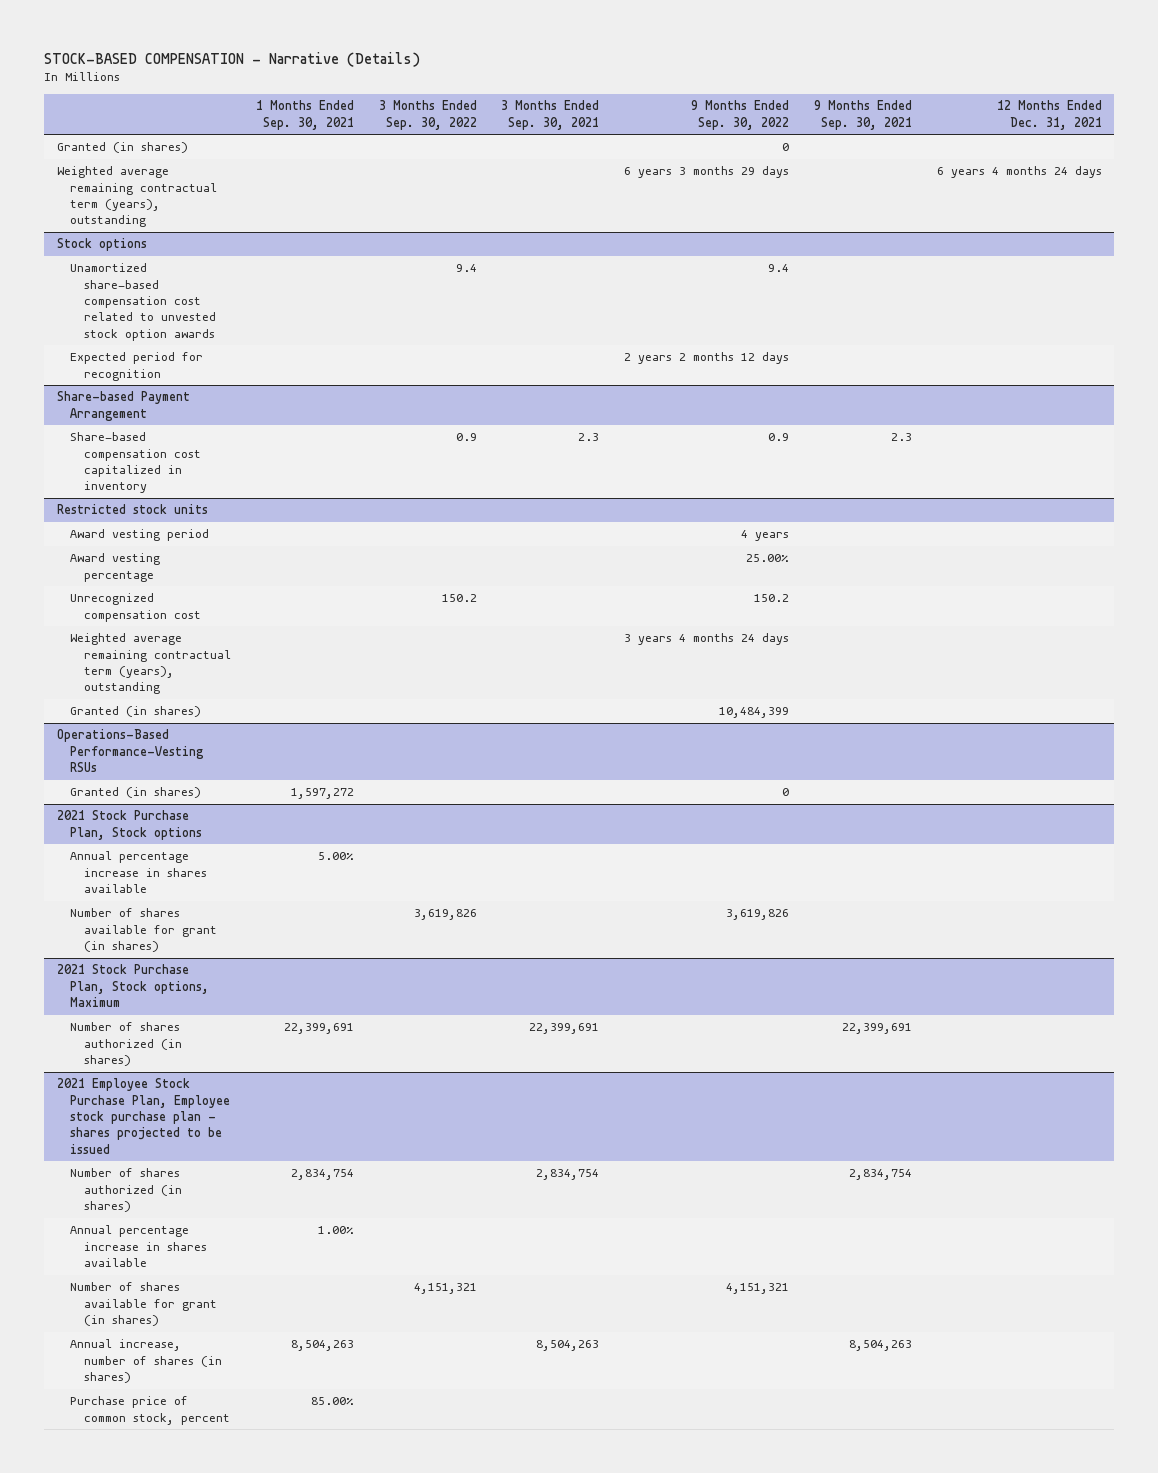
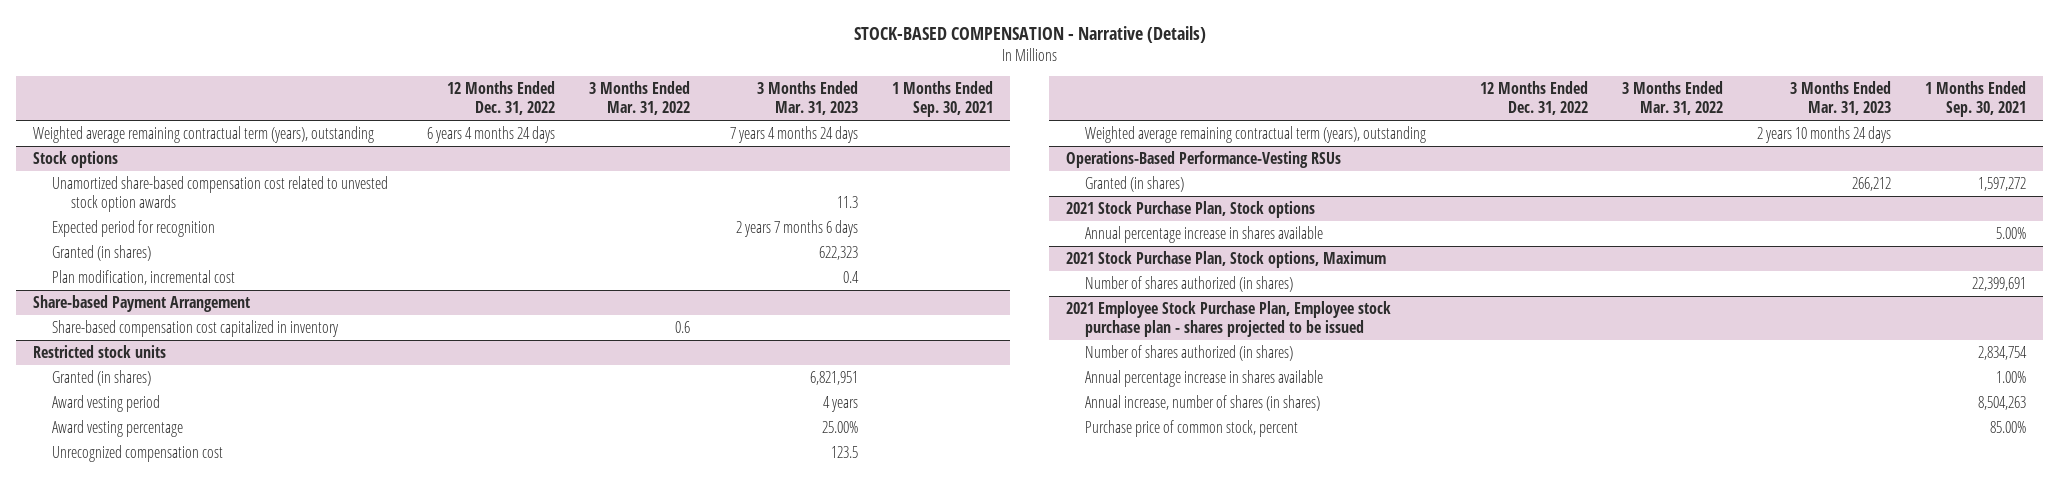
- | 1 Months Ended Sep. 30, 2021 | 3 Months Ended Sep. 30, 2022 | 3 Months Ended Sep. 30, 2021 | 9 Months Ended Sep. 30, 2022 | 9 Months Ended Sep. 30, 2021 | 12 Months Ended Dec. 31, 2021
+ | 12 Months Ended Dec. 31, 2022 | 3 Months Ended Mar. 31, 2022 | 3 Months Ended Mar. 31, 2023 | 1 Months Ended Sep. 30, 2021
- Granted (in shares) | | | | 0 | |
@ Stock options
+ Granted (in shares) | | | 622,323 |
+ Plan modification, incremental cost | | | 0.4 |
@ Restricted stock units
moved up: Granted (in shares) | | | 6,821,951 |
@ 2021 Stock Purchase Plan, Stock options
- Number of shares available for grant (in shares) | | 3,619,826 | | 3,619,826 | |
@ 2021 Employee Stock Purchase Plan, Employee stock purchase plan - shares projected to be issued
- Number of shares available for grant (in shares) | | 4,151,321 | | 4,151,321 | |

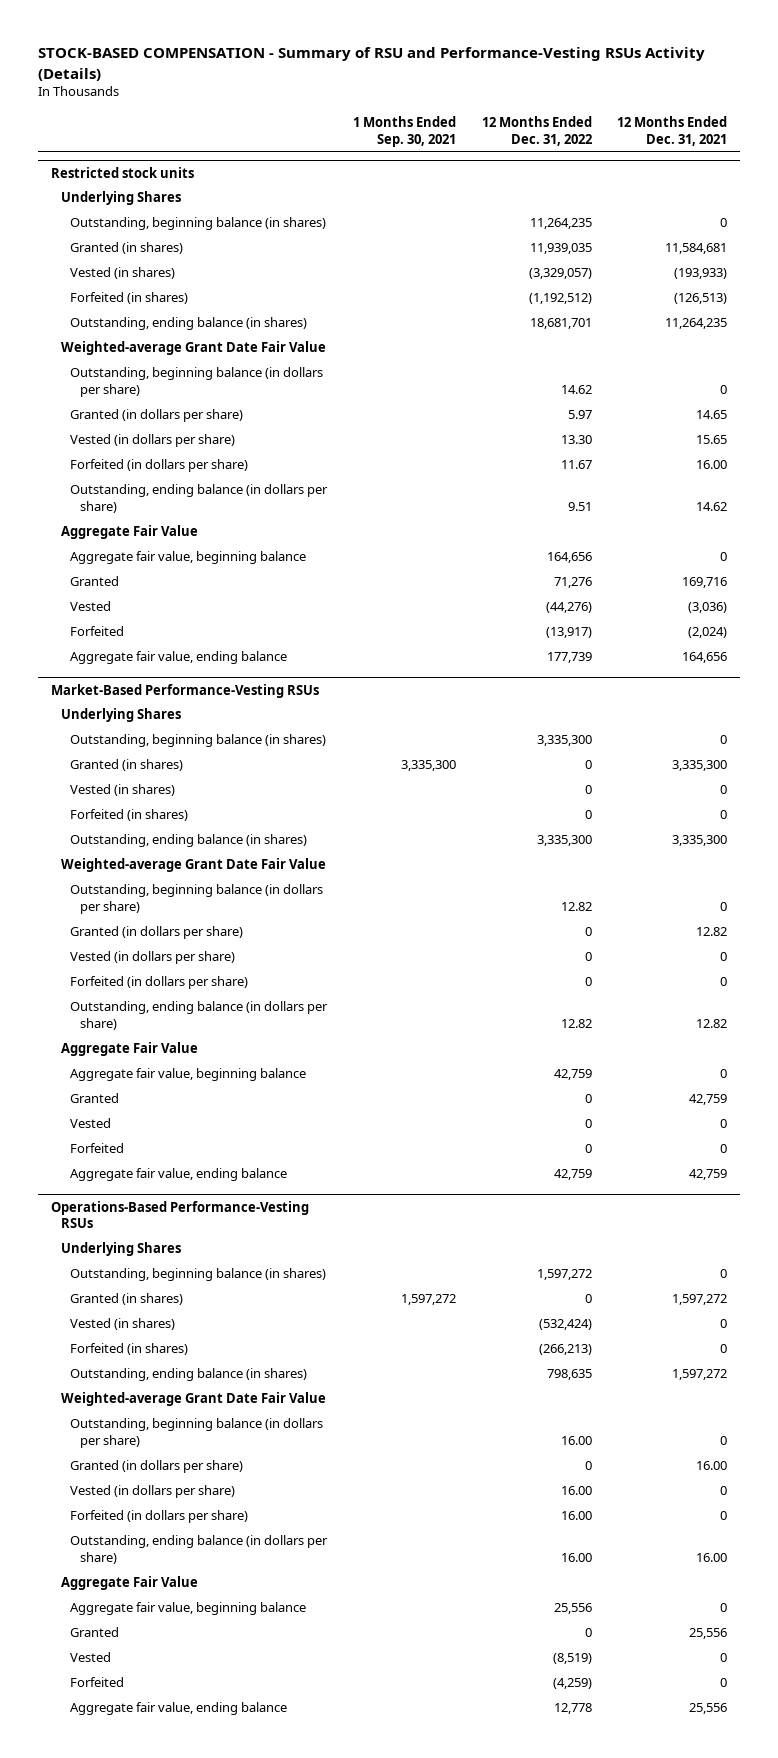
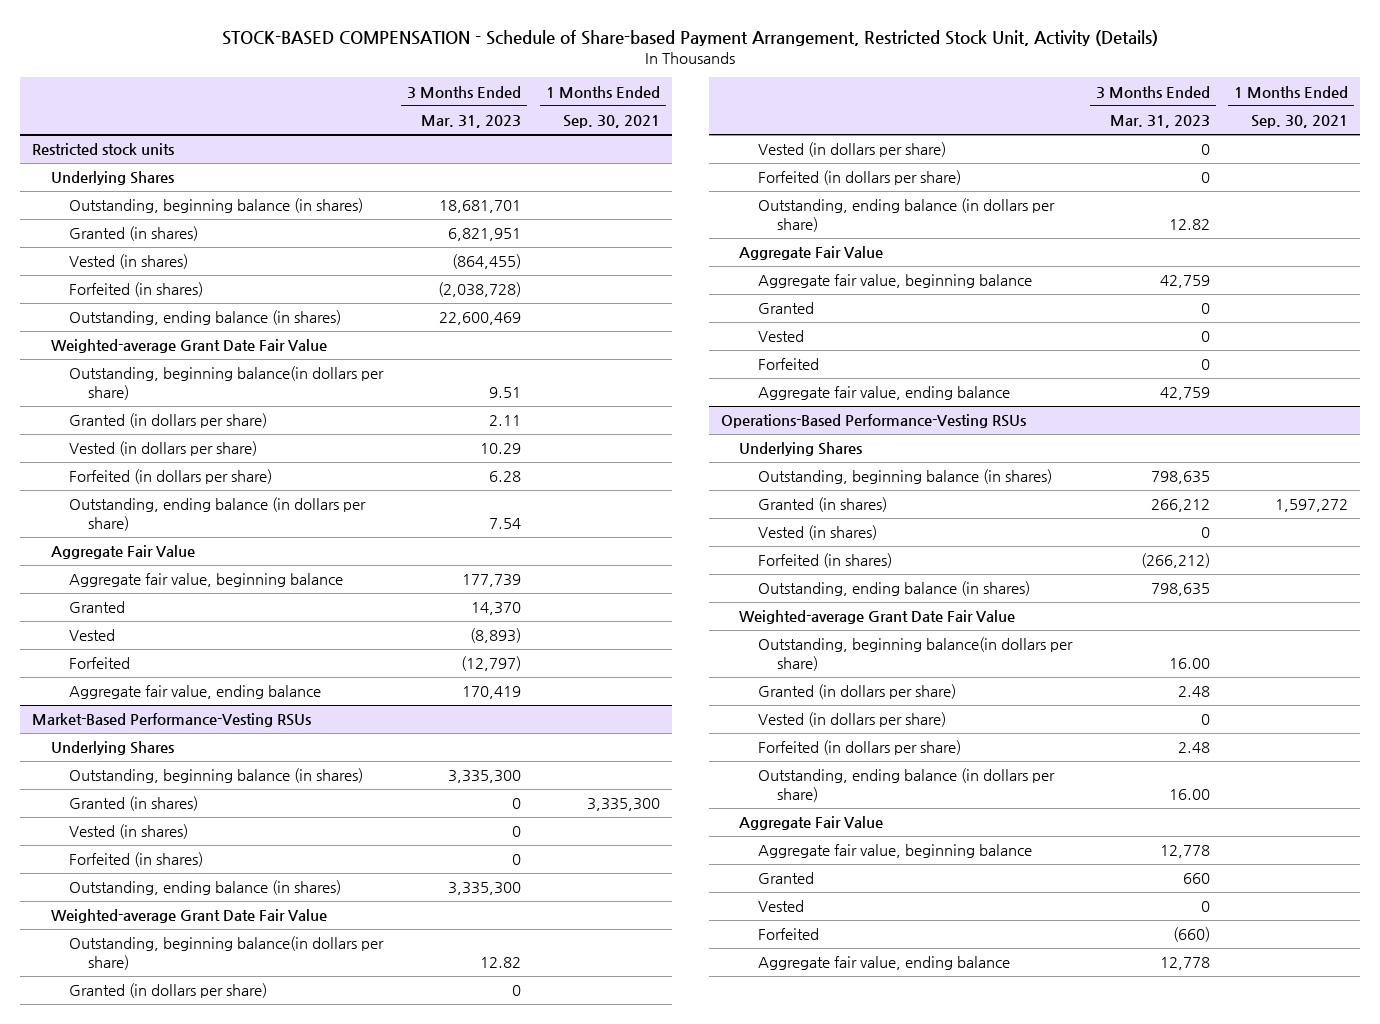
- STOCK-BASED COMPENSATION - Summary of RSU and Performance-Vesting RSUs Activity (Details)
+ STOCK-BASED COMPENSATION - Schedule of Share-based Payment Arrangement, Restricted Stock Unit, Activity (Details)
- | 1 Months Ended Sep. 30, 2021 | 12 Months Ended Dec. 31, 2022 | 12 Months Ended Dec. 31, 2021
+ | 3 Months Ended Mar. 31, 2023 | 1 Months Ended Sep. 30, 2021
@ Restricted stock units
- Outstanding, beginning balance (in dollars per share) | | 14.62 | 0
+ Outstanding, beginning balance(in dollars per share) | 9.51 |
@ Market-Based Performance-Vesting RSUs
- Outstanding, beginning balance (in dollars per share) | | 12.82 | 0
+ Outstanding, beginning balance(in dollars per share) | 12.82 |
@ Operations-Based Performance-Vesting RSUs
- Outstanding, beginning balance (in dollars per share) | | 16.00 | 0
+ Outstanding, beginning balance(in dollars per share) | 16.00 |

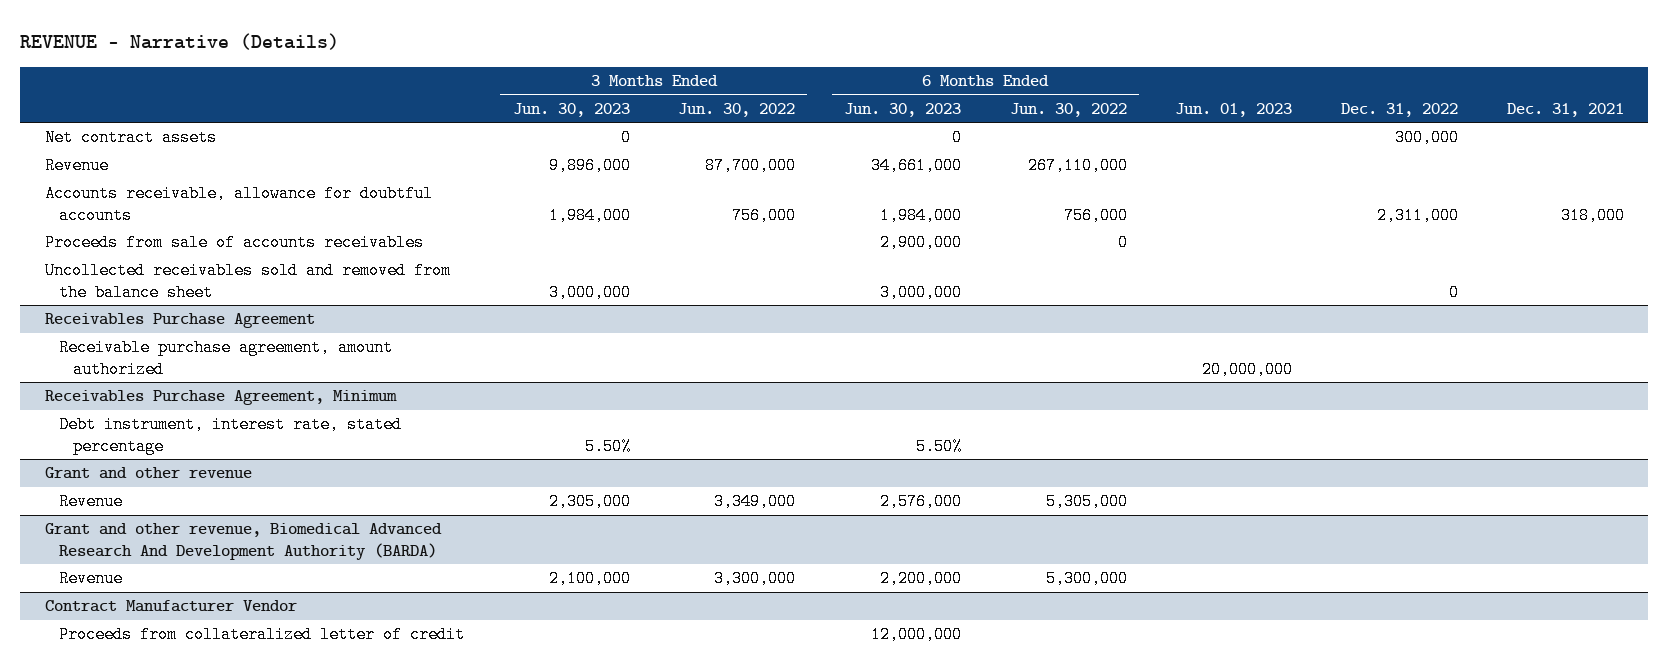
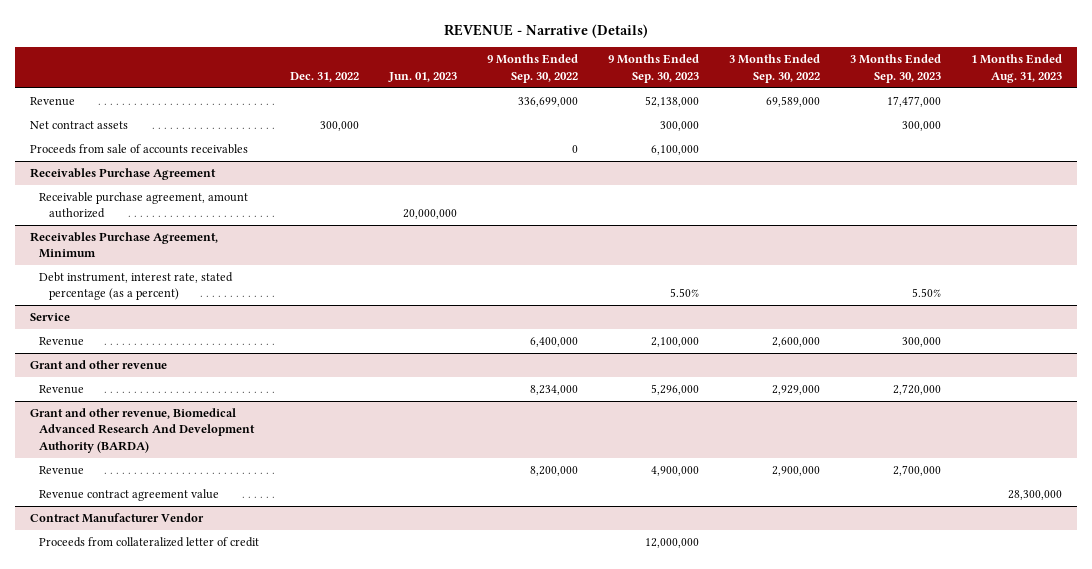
- | 3 Months Ended Jun. 30, 2023 | 3 Months Ended Jun. 30, 2022 | 6 Months Ended Jun. 30, 2023 | 6 Months Ended Jun. 30, 2022 | Jun. 01, 2023 | Dec. 31, 2022 | Dec. 31, 2021
+ | Dec. 31, 2022 | Jun. 01, 2023 | 9 Months Ended Sep. 30, 2022 | 9 Months Ended Sep. 30, 2023 | 3 Months Ended Sep. 30, 2022 | 3 Months Ended Sep. 30, 2023 | 1 Months Ended Aug. 31, 2023
- Accounts receivable, allowance for doubtful accounts | 1,984,000 | 756,000 | 1,984,000 | 756,000 | | 2,311,000 | 318,000
moved down: Net contract assets | 300,000 | | | 300,000 | | 300,000 |
- Uncollected receivables sold and removed from the balance sheet | 3,000,000 | | 3,000,000 | | | 0 |
@ Receivables Purchase Agreement, Minimum
- Debt instrument, interest rate, stated percentage | 5.50% | | 5.50% | | | |
+ Debt instrument, interest rate, stated percentage (as a percent) | | | | 5.50% | | 5.50% |
+ Service
+ Revenue | | | 6,400,000 | 2,100,000 | 2,600,000 | 300,000 |
@ Grant and other revenue, Biomedical Advanced Research And Development Authority (BARDA)
+ Revenue contract agreement value | | | | | | | 28,300,000

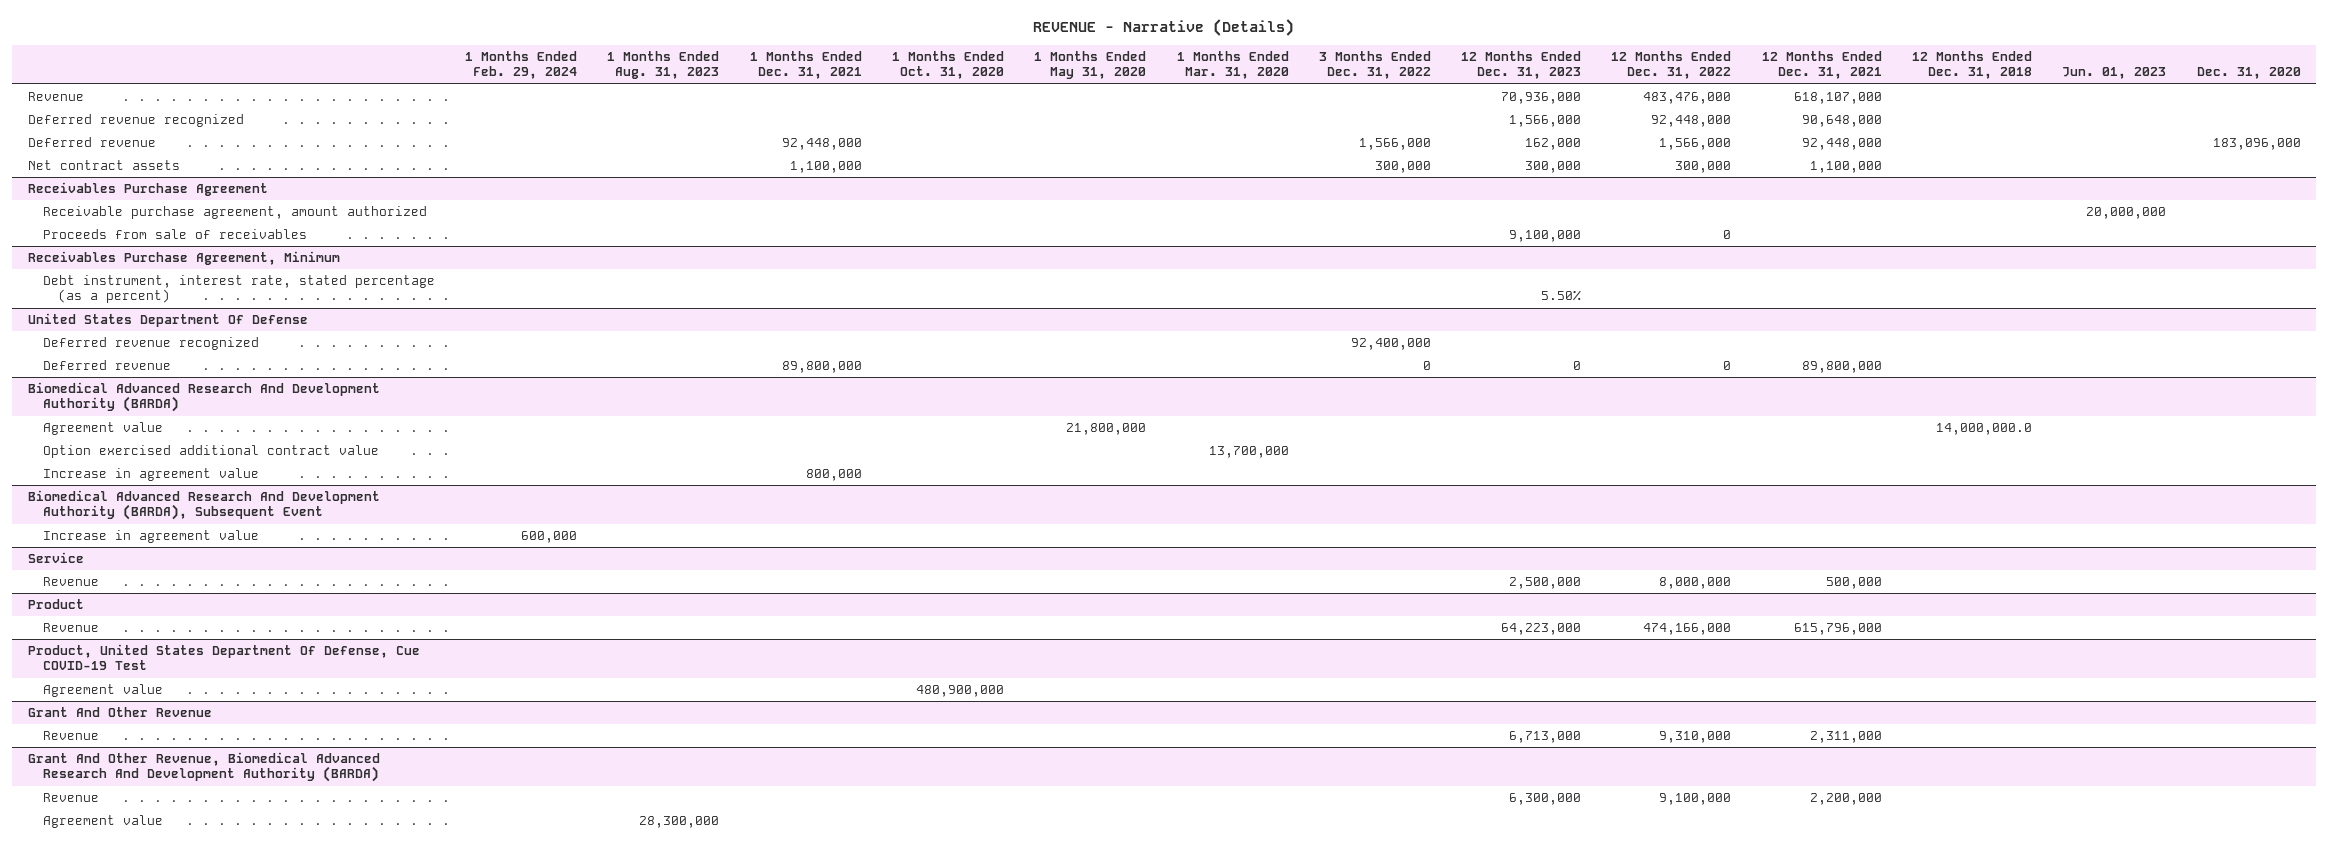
- | Dec. 31, 2022 | Jun. 01, 2023 | 9 Months Ended Sep. 30, 2022 | 9 Months Ended Sep. 30, 2023 | 3 Months Ended Sep. 30, 2022 | 3 Months Ended Sep. 30, 2023 | 1 Months Ended Aug. 31, 2023
+ | 1 Months Ended Feb. 29, 2024 | 1 Months Ended Aug. 31, 2023 | 1 Months Ended Dec. 31, 2021 | 1 Months Ended Oct. 31, 2020 | 1 Months Ended May 31, 2020 | 1 Months Ended Mar. 31, 2020 | 3 Months Ended Dec. 31, 2022 | 12 Months Ended Dec. 31, 2023 | 12 Months Ended Dec. 31, 2022 | 12 Months Ended Dec. 31, 2021 | 12 Months Ended Dec. 31, 2018 | Jun. 01, 2023 | Dec. 31, 2020
+ Deferred revenue recognized | | | | | | | | 1,566,000 | 92,448,000 | 90,648,000 | | |
+ Deferred revenue | | | 92,448,000 | | | | 1,566,000 | 162,000 | 1,566,000 | 92,448,000 | | | 183,096,000
- Proceeds from sale of accounts receivables | | | 0 | 6,100,000 | | |
@ Receivables Purchase Agreement
+ Proceeds from sale of receivables | | | | | | | | 9,100,000 | 0 | | | |
+ United States Department Of Defense
+ Deferred revenue recognized | | | | | | | 92,400,000 | | | | | |
+ Deferred revenue | | | 89,800,000 | | | | 0 | 0 | 0 | 89,800,000 | | |
+ Biomedical Advanced Research And Development Authority (BARDA)
+ Agreement value | | | | | 21,800,000 | | | | | | 14,000,000.0 | |
+ Option exercised additional contract value | | | | | | 13,700,000 | | | | | | |
+ Increase in agreement value | | | 800,000 | | | | | | | | | |
+ Biomedical Advanced Research And Development Authority (BARDA), Subsequent Event
+ Increase in agreement value | 600,000 | | | | | | | | | | | |
- Grant and other revenue
+ Product
+ Revenue | | | | | | | | 64,223,000 | 474,166,000 | 615,796,000 | | |
+ Product, United States Department Of Defense, Cue COVID-19 Test
+ Agreement value | | | | 480,900,000 | | | | | | | | |
+ Grant And Other Revenue
- Grant and other revenue, Biomedical Advanced Research And Development Authority (BARDA)
+ Grant And Other Revenue, Biomedical Advanced Research And Development Authority (BARDA)
- Revenue contract agreement value | | | | | | | 28,300,000
- Contract Manufacturer Vendor
- Proceeds from collateralized letter of credit | | | | 12,000,000 | | |
+ Agreement value | | 28,300,000 | | | | | | | | | | |

